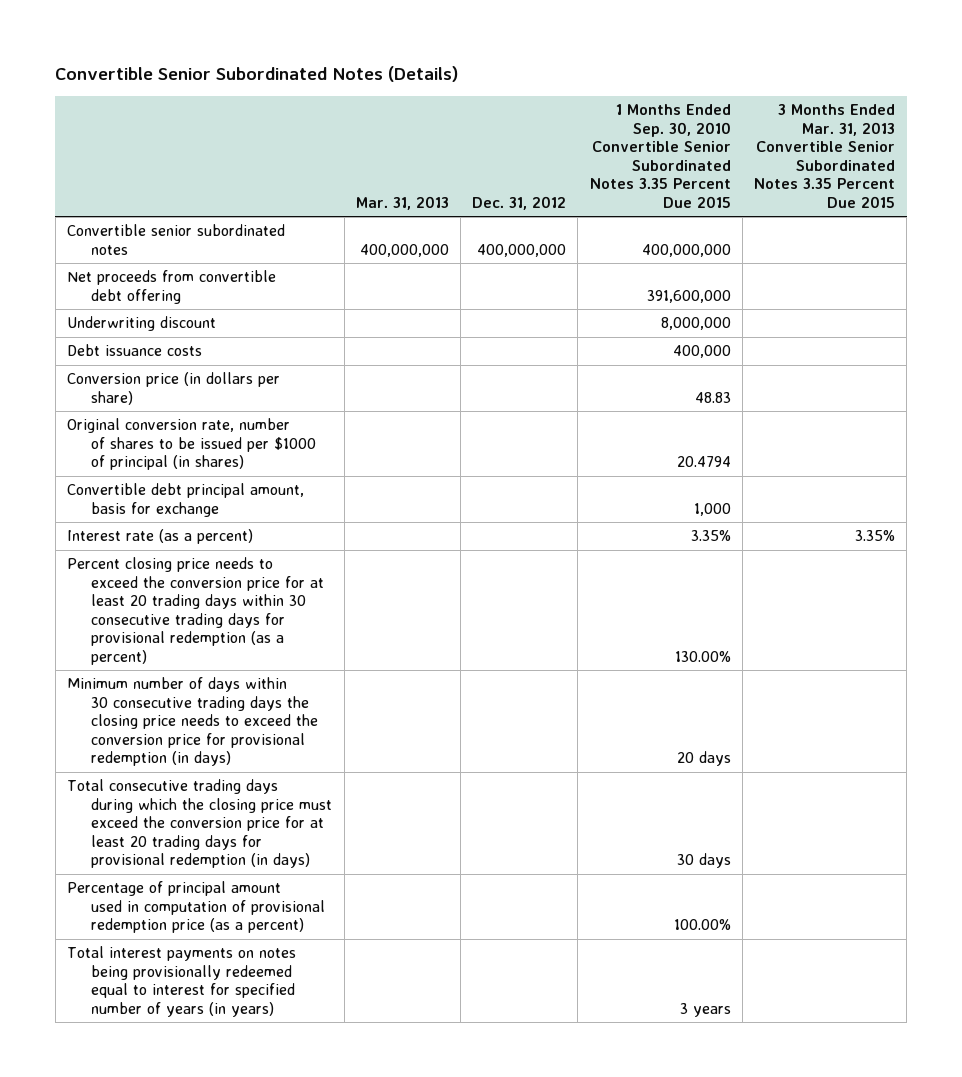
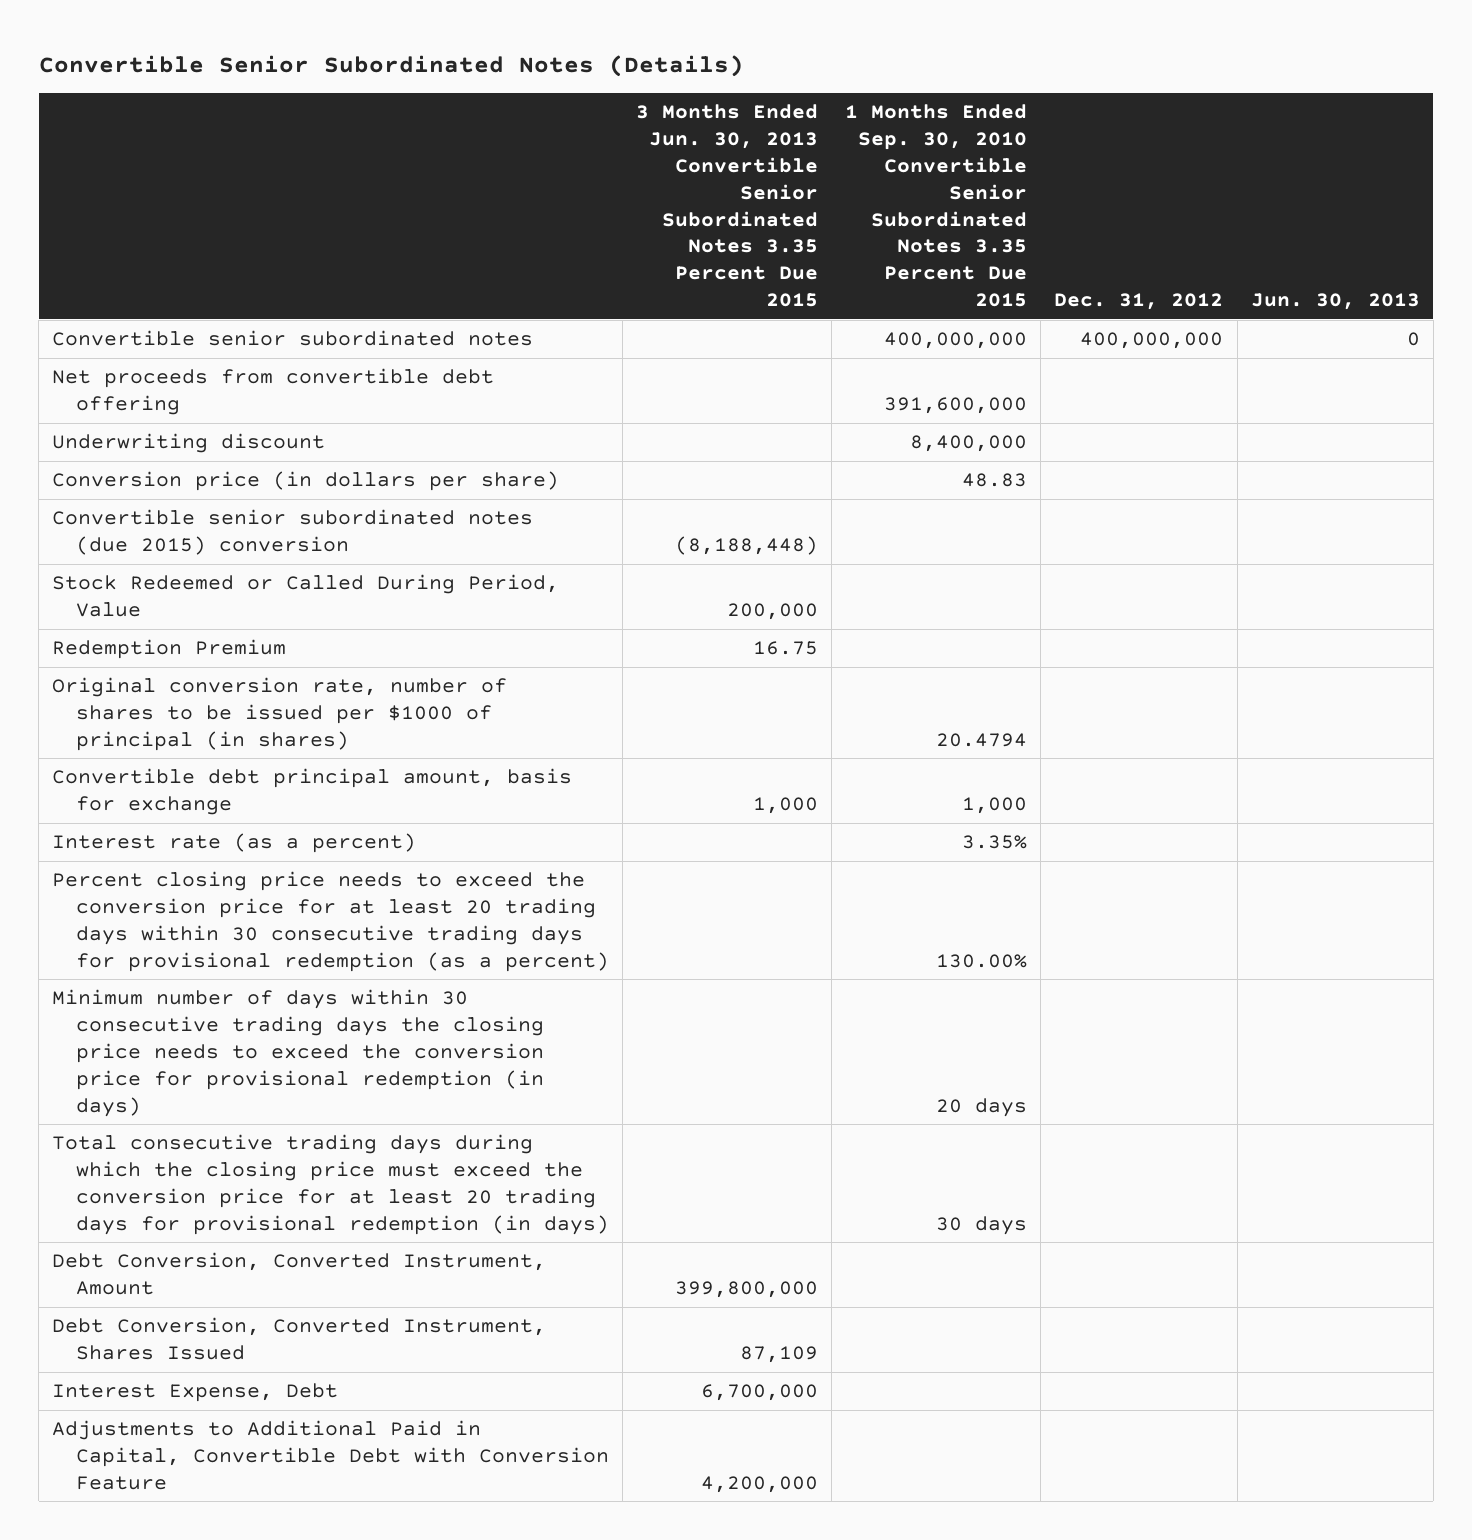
- | Mar. 31, 2013 | Dec. 31, 2012 | 1 Months Ended Sep. 30, 2010 Convertible Senior Subordinated Notes 3.35 Percent Due 2015 | 3 Months Ended Mar. 31, 2013 Convertible Senior Subordinated Notes 3.35 Percent Due 2015
+ | 3 Months Ended Jun. 30, 2013 Convertible Senior Subordinated Notes 3.35 Percent Due 2015 | 1 Months Ended Sep. 30, 2010 Convertible Senior Subordinated Notes 3.35 Percent Due 2015 | Dec. 31, 2012 | Jun. 30, 2013
- Underwriting discount | | | 8,000,000 |
- Debt issuance costs | | | 400,000 |
+ Underwriting discount | | 8,400,000 | |
+ Convertible senior subordinated notes (due 2015) conversion | (8,188,448) | | |
+ Stock Redeemed or Called During Period, Value | 200,000 | | |
+ Redemption Premium | 16.75 | | |
- Percentage of principal amount used in computation of provisional redemption price (as a percent) | | | 100.00% |
- Total interest payments on notes being provisionally redeemed equal to interest for specified number of years (in years) | | | 3 years |
+ Debt Conversion, Converted Instrument, Amount | 399,800,000 | | |
+ Debt Conversion, Converted Instrument, Shares Issued | 87,109 | | |
+ Interest Expense, Debt | 6,700,000 | | |
+ Adjustments to Additional Paid in Capital, Convertible Debt with Conversion Feature | 4,200,000 | | |

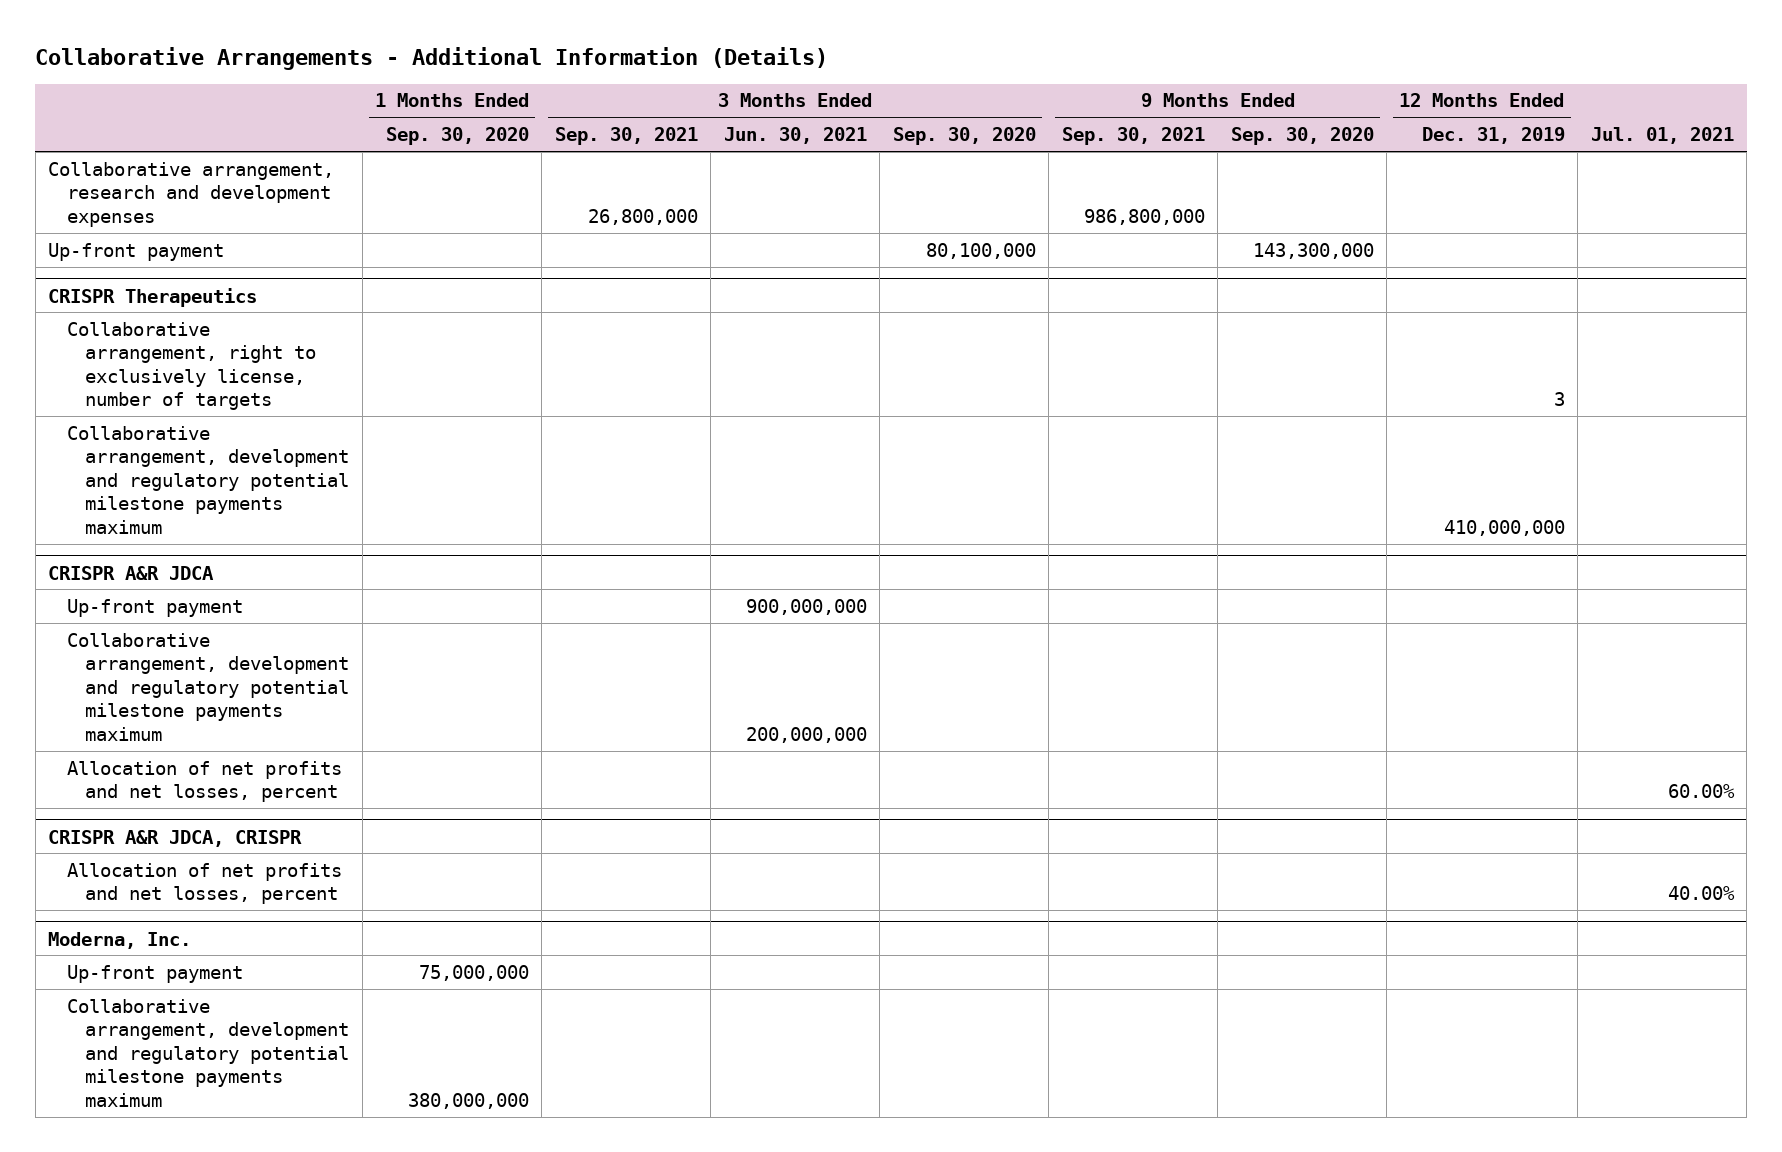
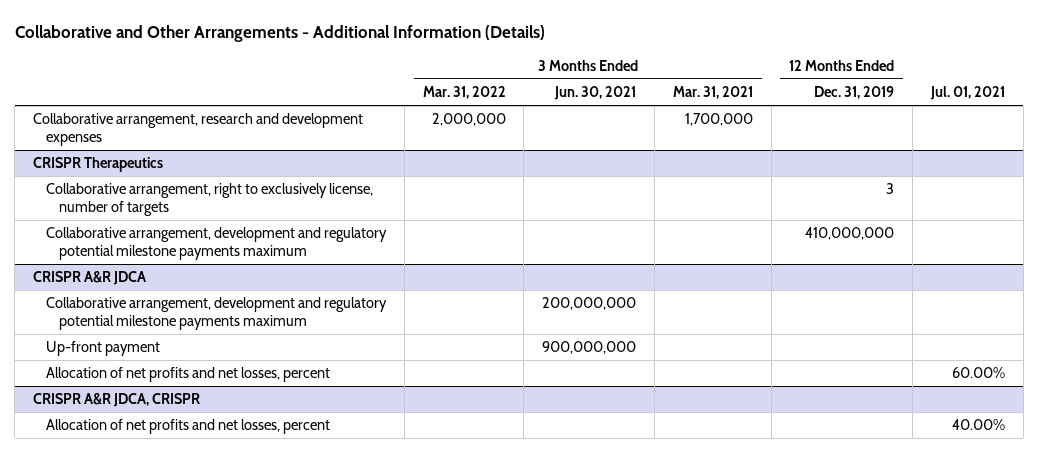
- Collaborative Arrangements - Additional Information (Details)
+ Collaborative and Other Arrangements - Additional Information (Details)
- | 1 Months Ended Sep. 30, 2020 | 3 Months Ended Sep. 30, 2021 | 3 Months Ended Jun. 30, 2021 | 3 Months Ended Sep. 30, 2020 | 9 Months Ended Sep. 30, 2021 | 9 Months Ended Sep. 30, 2020 | 12 Months Ended Dec. 31, 2019 | Jul. 01, 2021
+ | 3 Months Ended Mar. 31, 2022 | 3 Months Ended Jun. 30, 2021 | 3 Months Ended Mar. 31, 2021 | 12 Months Ended Dec. 31, 2019 | Jul. 01, 2021
- Up-front payment | | | | 80,100,000 | | 143,300,000 | |
@ CRISPR A&R JDCA
moved down: Up-front payment | | 900,000,000 | | |
- Moderna, Inc.
- Up-front payment | 75,000,000 | | | | | | |
- Collaborative arrangement, development and regulatory potential milestone payments maximum | 380,000,000 | | | | | | |

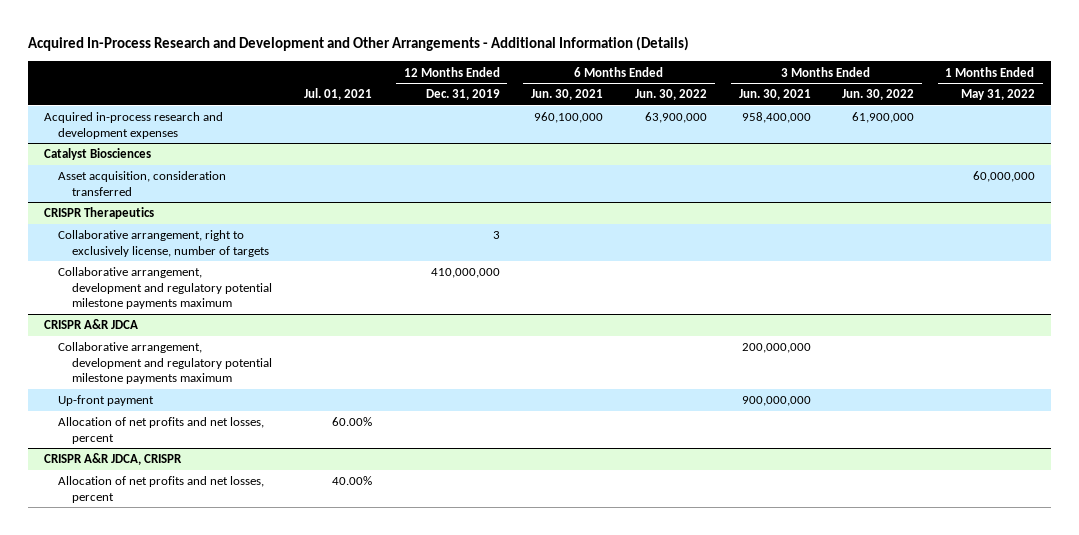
- Collaborative and Other Arrangements - Additional Information (Details)
+ Acquired In-Process Research and Development and Other Arrangements - Additional Information (Details)
- | 3 Months Ended Mar. 31, 2022 | 3 Months Ended Jun. 30, 2021 | 3 Months Ended Mar. 31, 2021 | 12 Months Ended Dec. 31, 2019 | Jul. 01, 2021
+ | Jul. 01, 2021 | 12 Months Ended Dec. 31, 2019 | 6 Months Ended Jun. 30, 2021 | 6 Months Ended Jun. 30, 2022 | 3 Months Ended Jun. 30, 2021 | 3 Months Ended Jun. 30, 2022 | 1 Months Ended May 31, 2022
- Collaborative arrangement, research and development expenses | 2,000,000 | | 1,700,000 | |
+ Acquired in-process research and development expenses | | | 960,100,000 | 63,900,000 | 958,400,000 | 61,900,000 |
+ Catalyst Biosciences
+ Asset acquisition, consideration transferred | | | | | | | 60,000,000

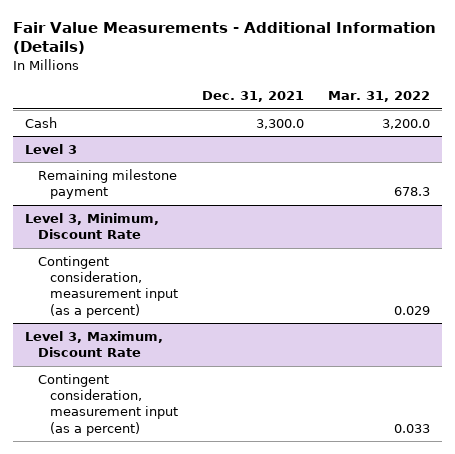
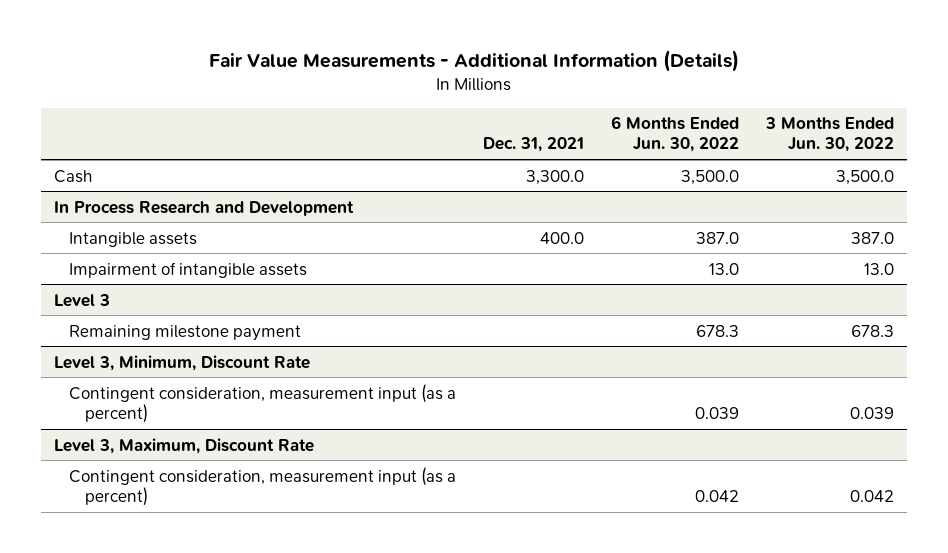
- | Dec. 31, 2021 | Mar. 31, 2022
+ | Dec. 31, 2021 | 6 Months Ended Jun. 30, 2022 | 3 Months Ended Jun. 30, 2022
+ In Process Research and Development
+ Intangible assets | 400.0 | 387.0 | 387.0
+ Impairment of intangible assets | | 13.0 | 13.0

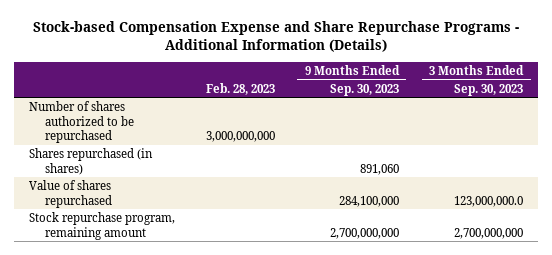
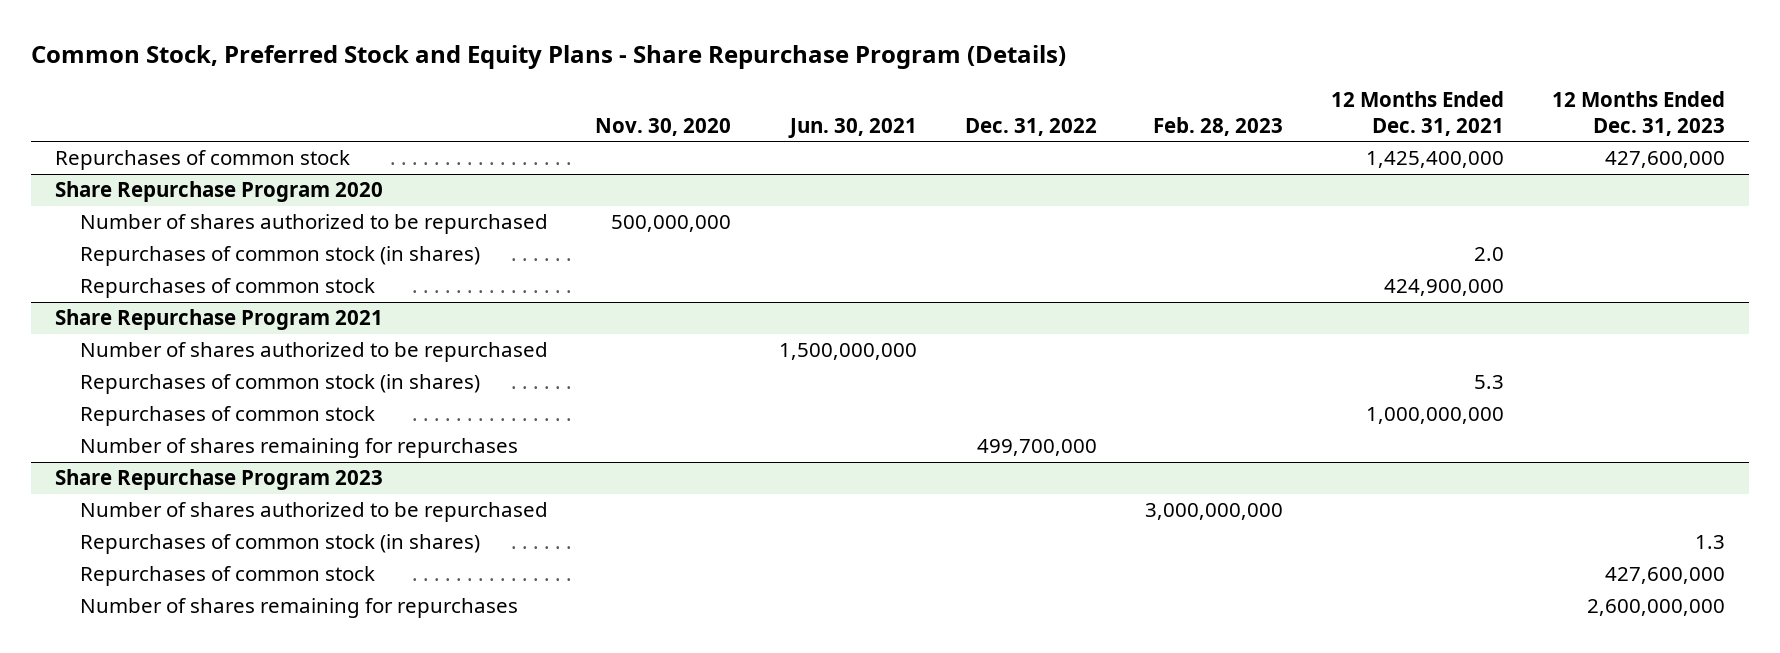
- Stock-based Compensation Expense and Share Repurchase Programs - Additional Information (Details)
+ Common Stock, Preferred Stock and Equity Plans - Share Repurchase Program (Details)
- | Feb. 28, 2023 | 9 Months Ended Sep. 30, 2023 | 3 Months Ended Sep. 30, 2023
+ | Nov. 30, 2020 | Jun. 30, 2021 | Dec. 31, 2022 | Feb. 28, 2023 | 12 Months Ended Dec. 31, 2021 | 12 Months Ended Dec. 31, 2023
- Number of shares authorized to be repurchased | 3,000,000,000 | |
- Shares repurchased (in shares) | | 891,060 |
- Value of shares repurchased | | 284,100,000 | 123,000,000.0
- Stock repurchase program, remaining amount | | 2,700,000,000 | 2,700,000,000
+ Repurchases of common stock | | | | | 1,425,400,000 | 427,600,000
+ Share Repurchase Program 2020
+ Number of shares authorized to be repurchased | 500,000,000 | | | | |
+ Repurchases of common stock (in shares) | | | | | 2.0 |
+ Repurchases of common stock | | | | | 424,900,000 |
+ Share Repurchase Program 2021
+ Number of shares authorized to be repurchased | | 1,500,000,000 | | | |
+ Repurchases of common stock (in shares) | | | | | 5.3 |
+ Repurchases of common stock | | | | | 1,000,000,000 |
+ Number of shares remaining for repurchases | | | 499,700,000 | | |
+ Share Repurchase Program 2023
+ Number of shares authorized to be repurchased | | | | 3,000,000,000 | |
+ Repurchases of common stock (in shares) | | | | | | 1.3
+ Repurchases of common stock | | | | | | 427,600,000
+ Number of shares remaining for repurchases | | | | | | 2,600,000,000

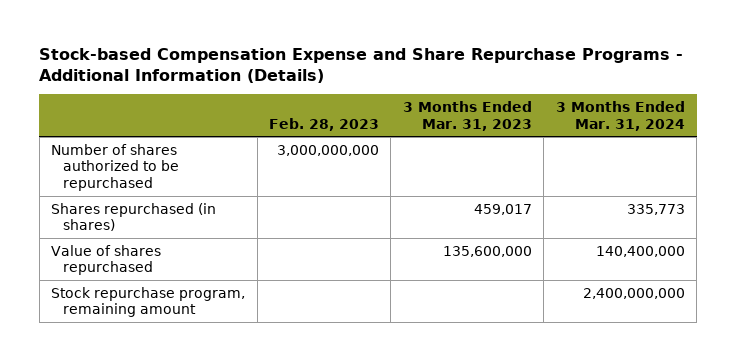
- Common Stock, Preferred Stock and Equity Plans - Share Repurchase Program (Details)
+ Stock-based Compensation Expense and Share Repurchase Programs - Additional Information (Details)
- | Nov. 30, 2020 | Jun. 30, 2021 | Dec. 31, 2022 | Feb. 28, 2023 | 12 Months Ended Dec. 31, 2021 | 12 Months Ended Dec. 31, 2023
+ | Feb. 28, 2023 | 3 Months Ended Mar. 31, 2023 | 3 Months Ended Mar. 31, 2024
- Repurchases of common stock | | | | | 1,425,400,000 | 427,600,000
- Share Repurchase Program 2020
- Number of shares authorized to be repurchased | 500,000,000 | | | | |
- Repurchases of common stock (in shares) | | | | | 2.0 |
- Repurchases of common stock | | | | | 424,900,000 |
- Share Repurchase Program 2021
- Number of shares authorized to be repurchased | | 1,500,000,000 | | | |
- Repurchases of common stock (in shares) | | | | | 5.3 |
- Repurchases of common stock | | | | | 1,000,000,000 |
- Number of shares remaining for repurchases | | | 499,700,000 | | |
- Share Repurchase Program 2023
- Number of shares authorized to be repurchased | | | | 3,000,000,000 | |
- Repurchases of common stock (in shares) | | | | | | 1.3
- Repurchases of common stock | | | | | | 427,600,000
- Number of shares remaining for repurchases | | | | | | 2,600,000,000
+ Number of shares authorized to be repurchased | 3,000,000,000 | |
+ Shares repurchased (in shares) | | 459,017 | 335,773
+ Value of shares repurchased | | 135,600,000 | 140,400,000
+ Stock repurchase program, remaining amount | | | 2,400,000,000

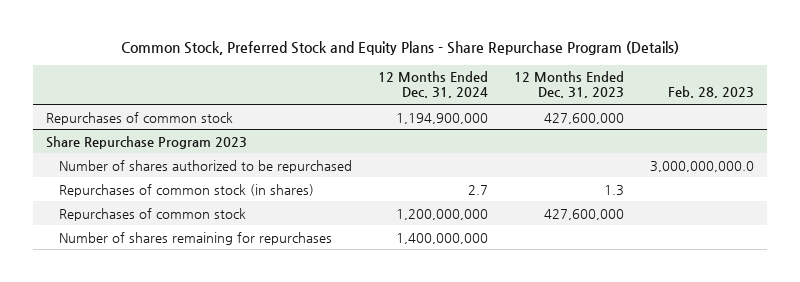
- Stock-based Compensation Expense and Share Repurchase Programs - Additional Information (Details)
+ Common Stock, Preferred Stock and Equity Plans - Share Repurchase Program (Details)
- | Feb. 28, 2023 | 3 Months Ended Mar. 31, 2023 | 3 Months Ended Mar. 31, 2024
+ | 12 Months Ended Dec. 31, 2024 | 12 Months Ended Dec. 31, 2023 | Feb. 28, 2023
- Number of shares authorized to be repurchased | 3,000,000,000 | |
- Shares repurchased (in shares) | | 459,017 | 335,773
- Value of shares repurchased | | 135,600,000 | 140,400,000
- Stock repurchase program, remaining amount | | | 2,400,000,000
+ Repurchases of common stock | 1,194,900,000 | 427,600,000 |
+ Share Repurchase Program 2023
+ Number of shares authorized to be repurchased | | | 3,000,000,000.0
+ Repurchases of common stock (in shares) | 2.7 | 1.3 |
+ Repurchases of common stock | 1,200,000,000 | 427,600,000 |
+ Number of shares remaining for repurchases | 1,400,000,000 | |

